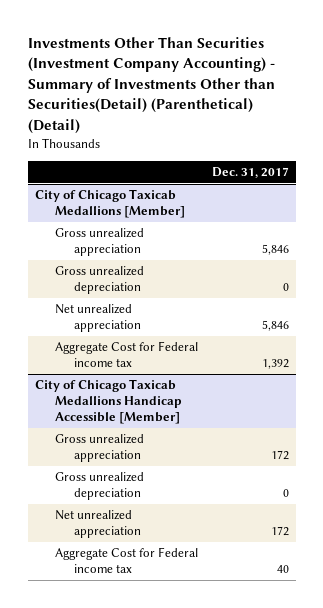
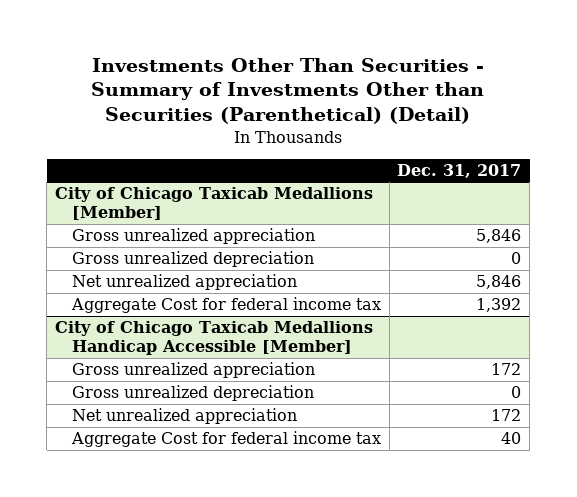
- Investments Other Than Securities (Investment Company Accounting) - Summary of Investments Other than Securities(Detail) (Parenthetical) (Detail)
+ Investments Other Than Securities - Summary of Investments Other than Securities (Parenthetical) (Detail)
@ City of Chicago Taxicab Medallions [Member]
- Aggregate Cost for Federal income tax | 1,392
+ Aggregate Cost for federal income tax | 1,392
@ City of Chicago Taxicab Medallions Handicap Accessible [Member]
- Aggregate Cost for Federal income tax | 40
+ Aggregate Cost for federal income tax | 40

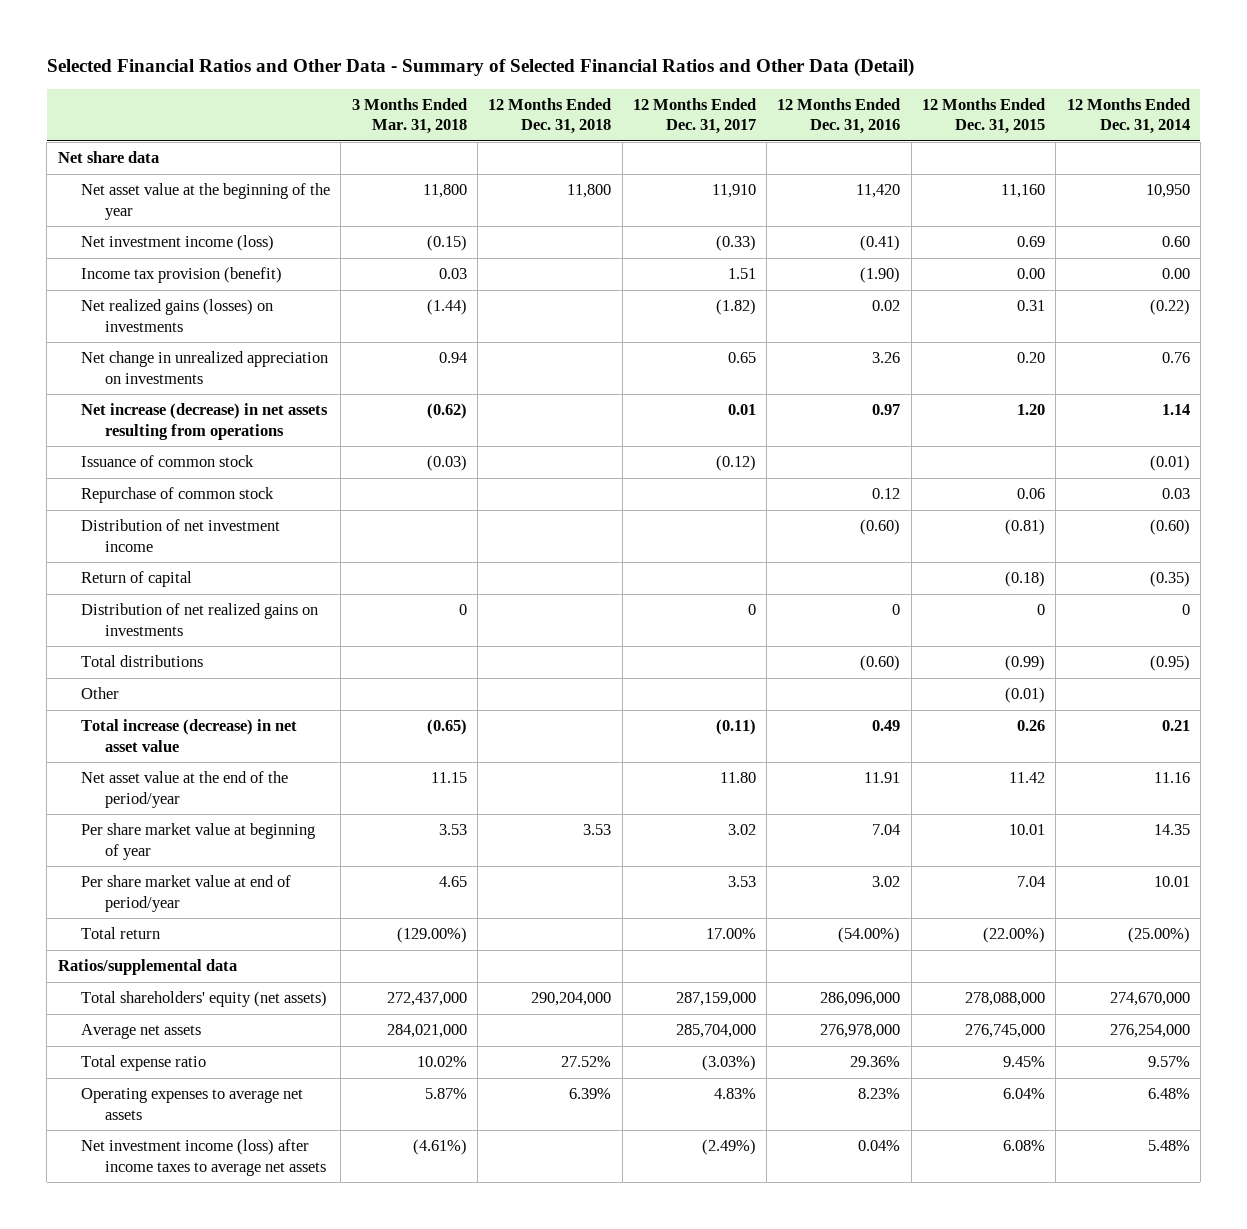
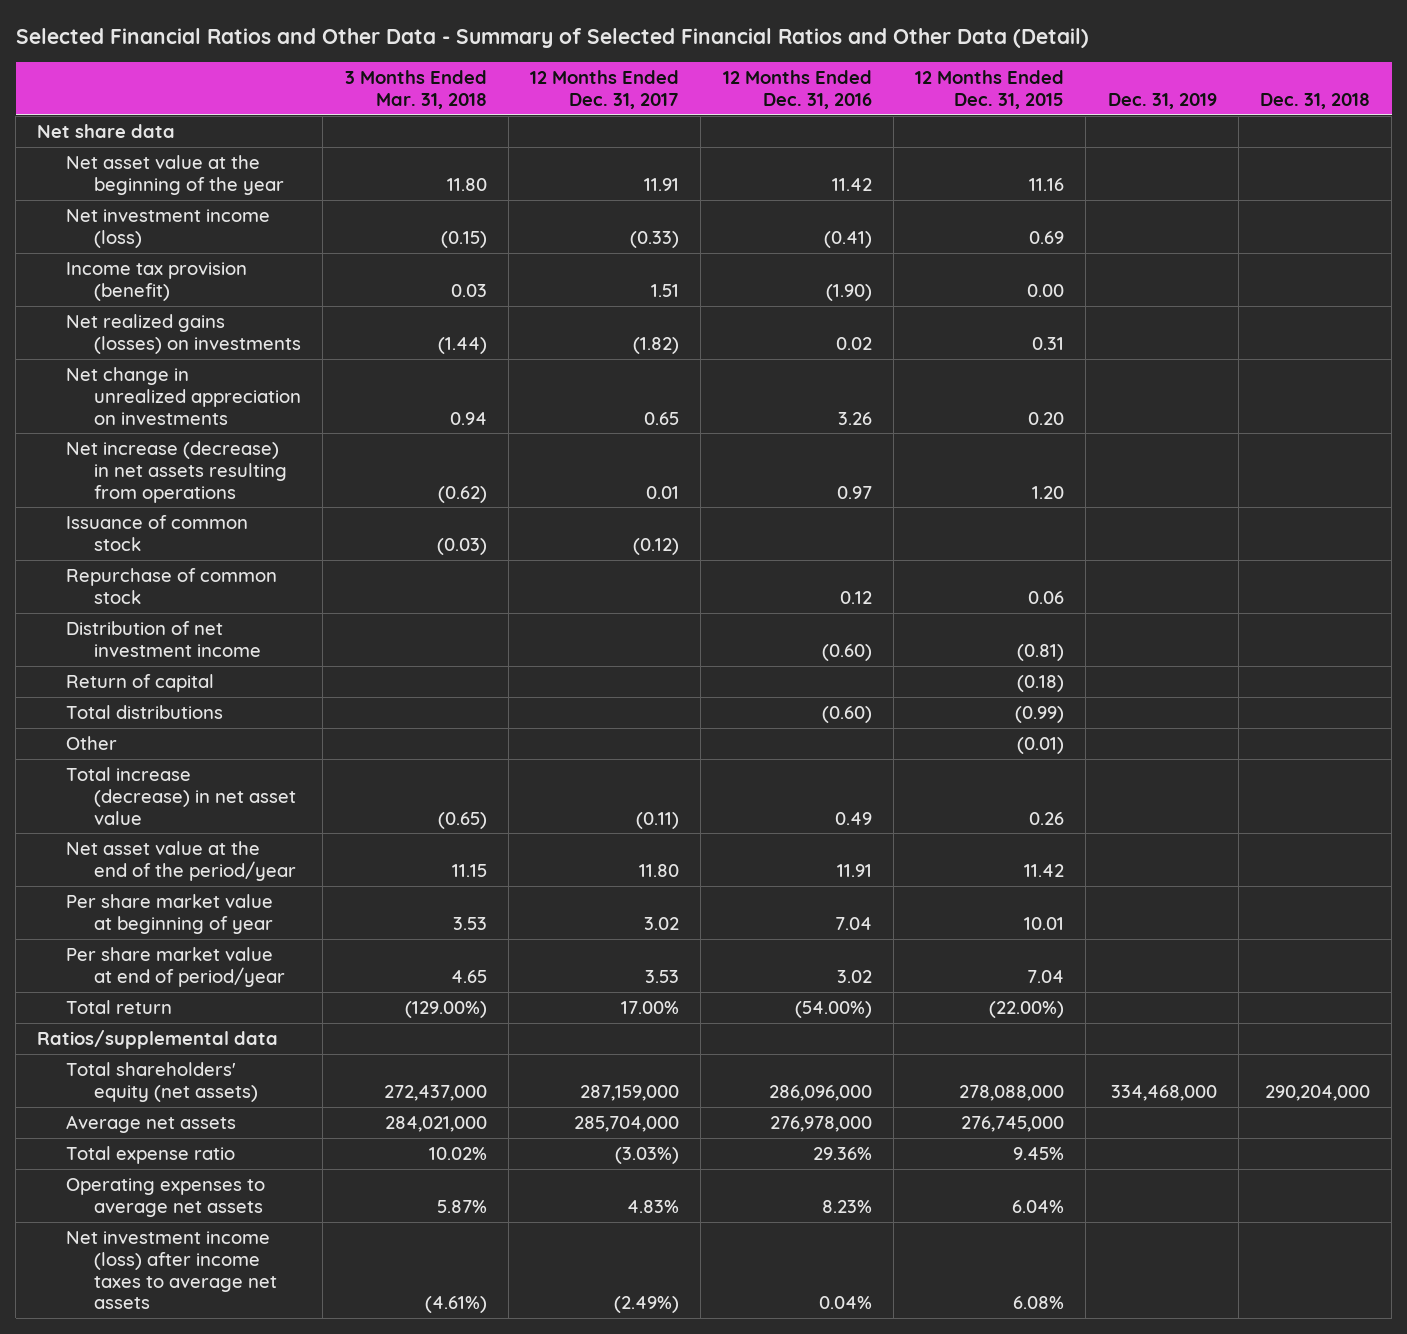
- | 3 Months Ended Mar. 31, 2018 | 12 Months Ended Dec. 31, 2018 | 12 Months Ended Dec. 31, 2017 | 12 Months Ended Dec. 31, 2016 | 12 Months Ended Dec. 31, 2015 | 12 Months Ended Dec. 31, 2014
+ | 3 Months Ended Mar. 31, 2018 | 12 Months Ended Dec. 31, 2017 | 12 Months Ended Dec. 31, 2016 | 12 Months Ended Dec. 31, 2015 | Dec. 31, 2019 | Dec. 31, 2018
- Net asset value at the beginning of the year | 11,800 | 11,800 | 11,910 | 11,420 | 11,160 | 10,950
+ Net asset value at the beginning of the year | 11.80 | 11.91 | 11.42 | 11.16 | |
- Distribution of net realized gains on investments | 0 | | 0 | 0 | 0 | 0

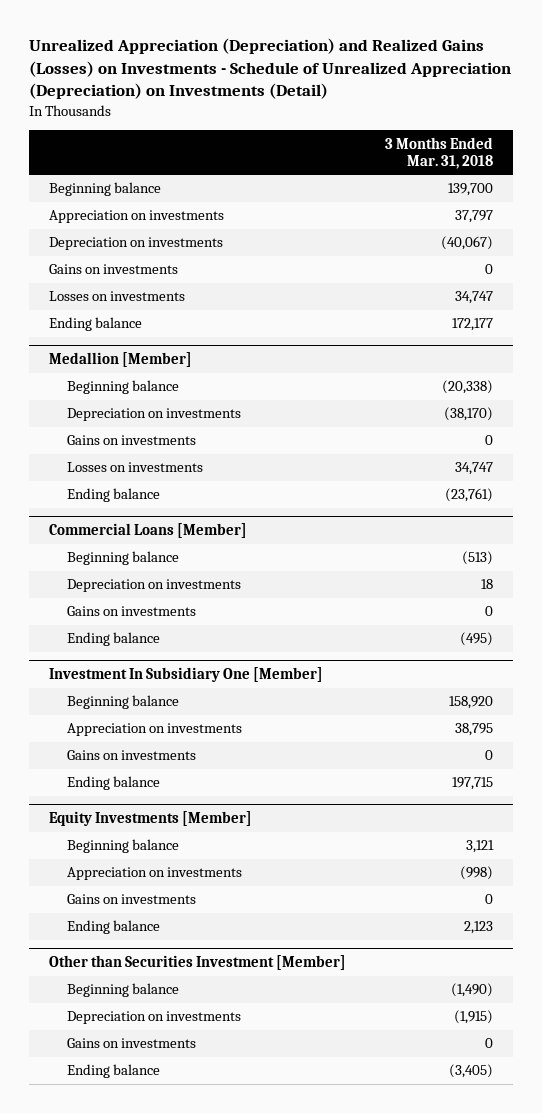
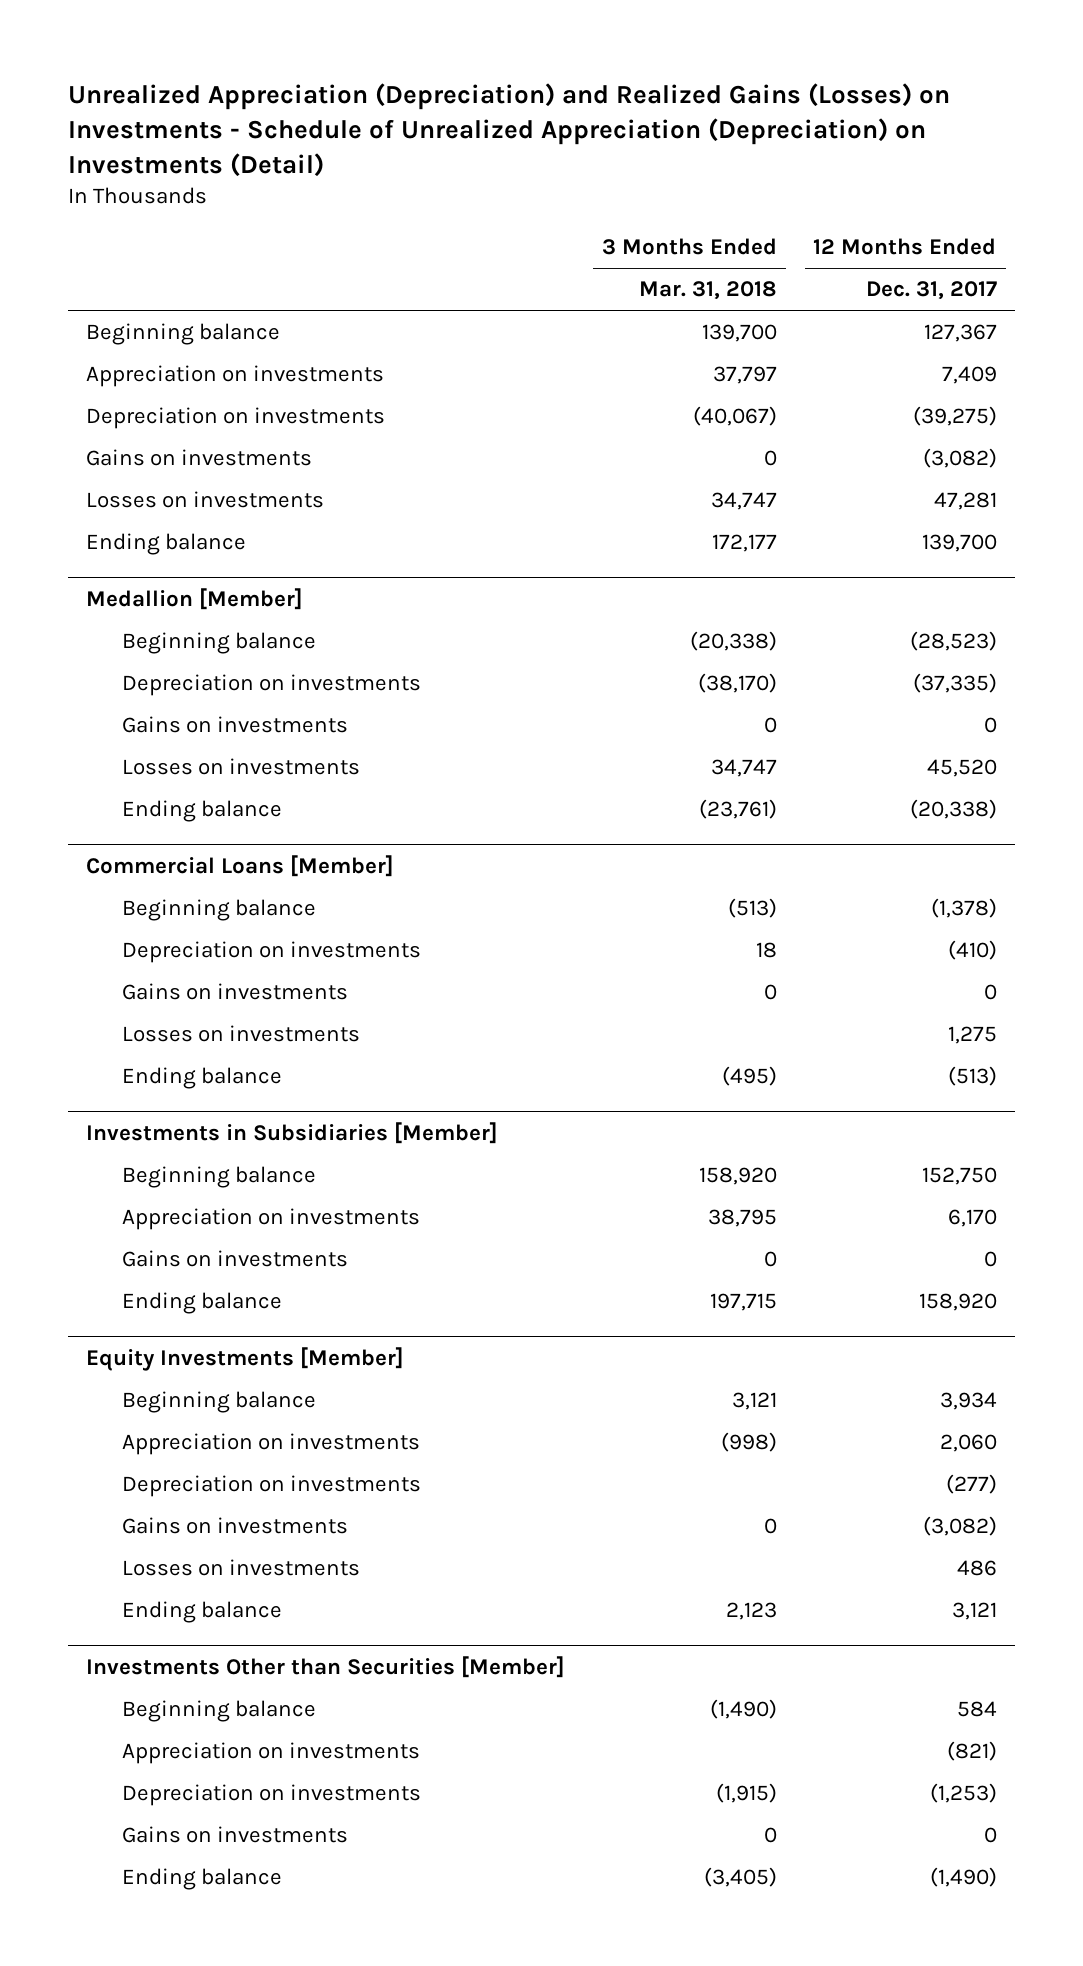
- | 3 Months Ended Mar. 31, 2018
+ | 3 Months Ended Mar. 31, 2018 | 12 Months Ended Dec. 31, 2017
@ Commercial Loans [Member]
+ Losses on investments | | 1,275
- Investment In Subsidiary One [Member]
+ Investments in Subsidiaries [Member]
@ Equity Investments [Member]
+ Depreciation on investments | | (277)
+ Losses on investments | | 486
- Other than Securities Investment [Member]
+ Investments Other than Securities [Member]
+ Appreciation on investments | | (821)

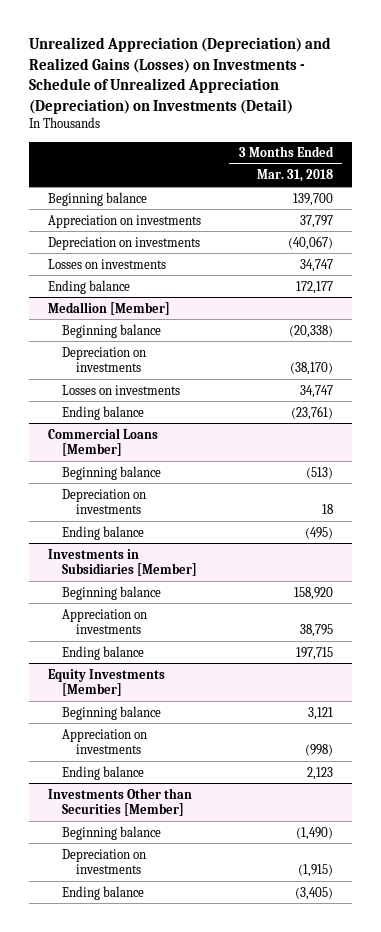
- | 3 Months Ended Mar. 31, 2018 | 12 Months Ended Dec. 31, 2017
+ | 3 Months Ended Mar. 31, 2018
- Gains on investments | 0 | (3,082)
@ Medallion [Member]
- Gains on investments | 0 | 0
@ Commercial Loans [Member]
- Gains on investments | 0 | 0
- Losses on investments | | 1,275
@ Investments in Subsidiaries [Member]
- Gains on investments | 0 | 0
@ Equity Investments [Member]
- Depreciation on investments | | (277)
- Gains on investments | 0 | (3,082)
- Losses on investments | | 486
@ Investments Other than Securities [Member]
- Appreciation on investments | | (821)
- Gains on investments | 0 | 0

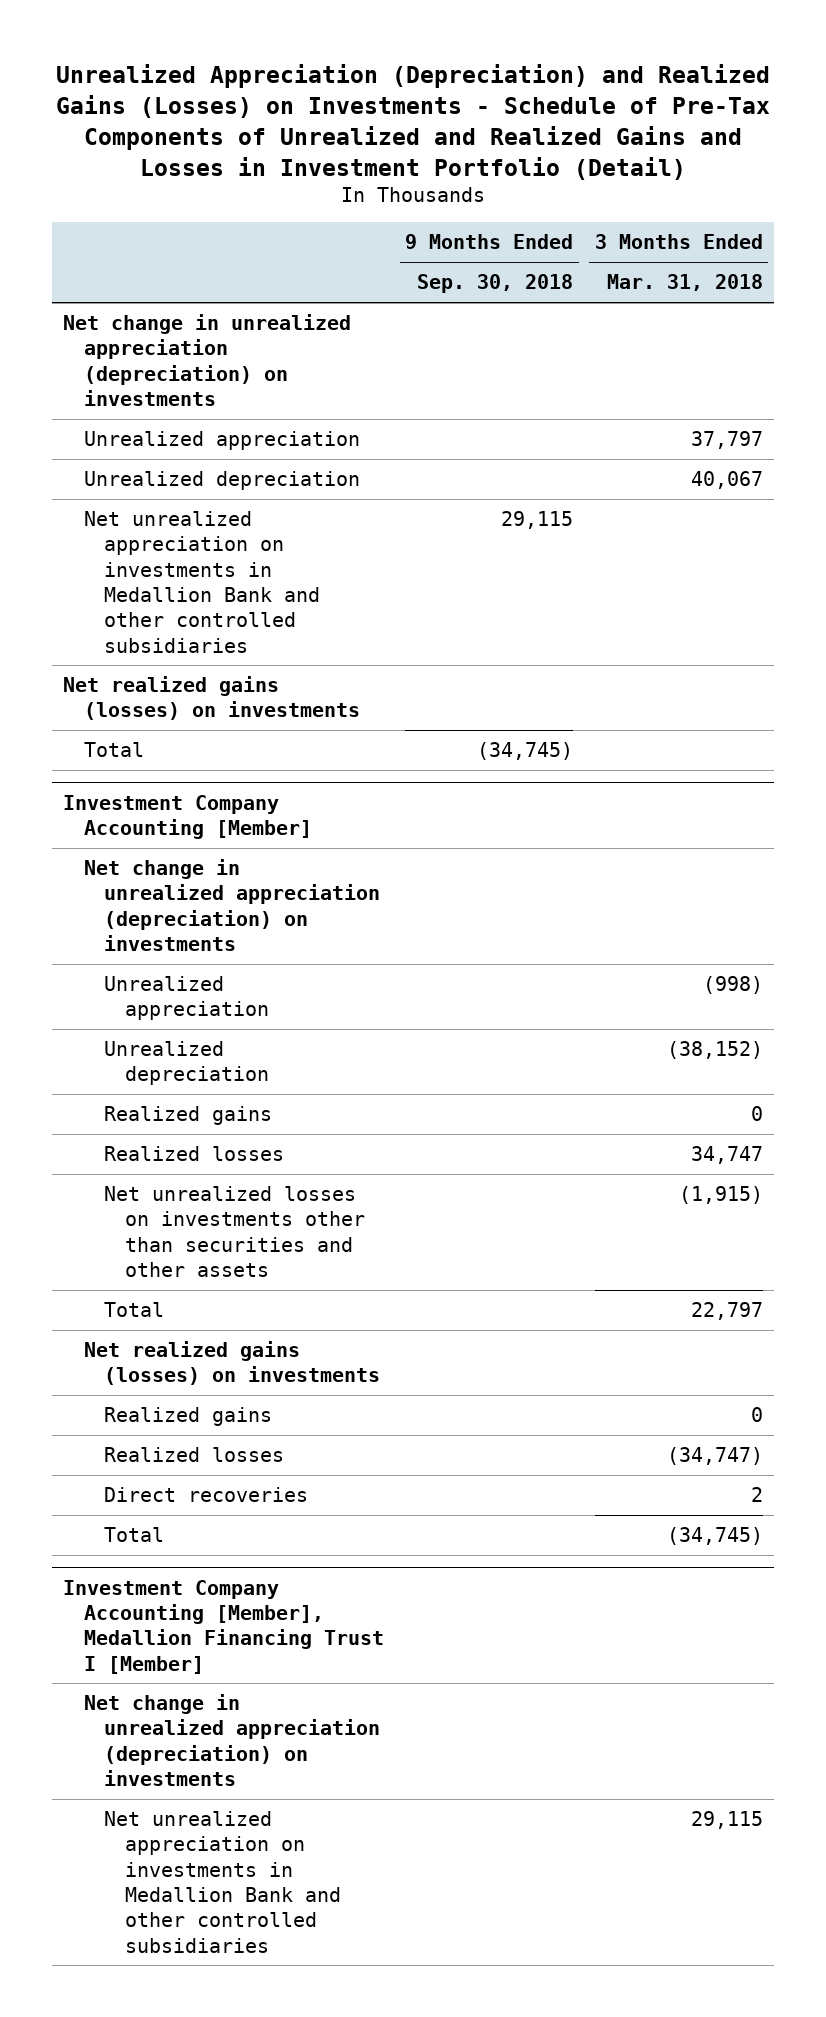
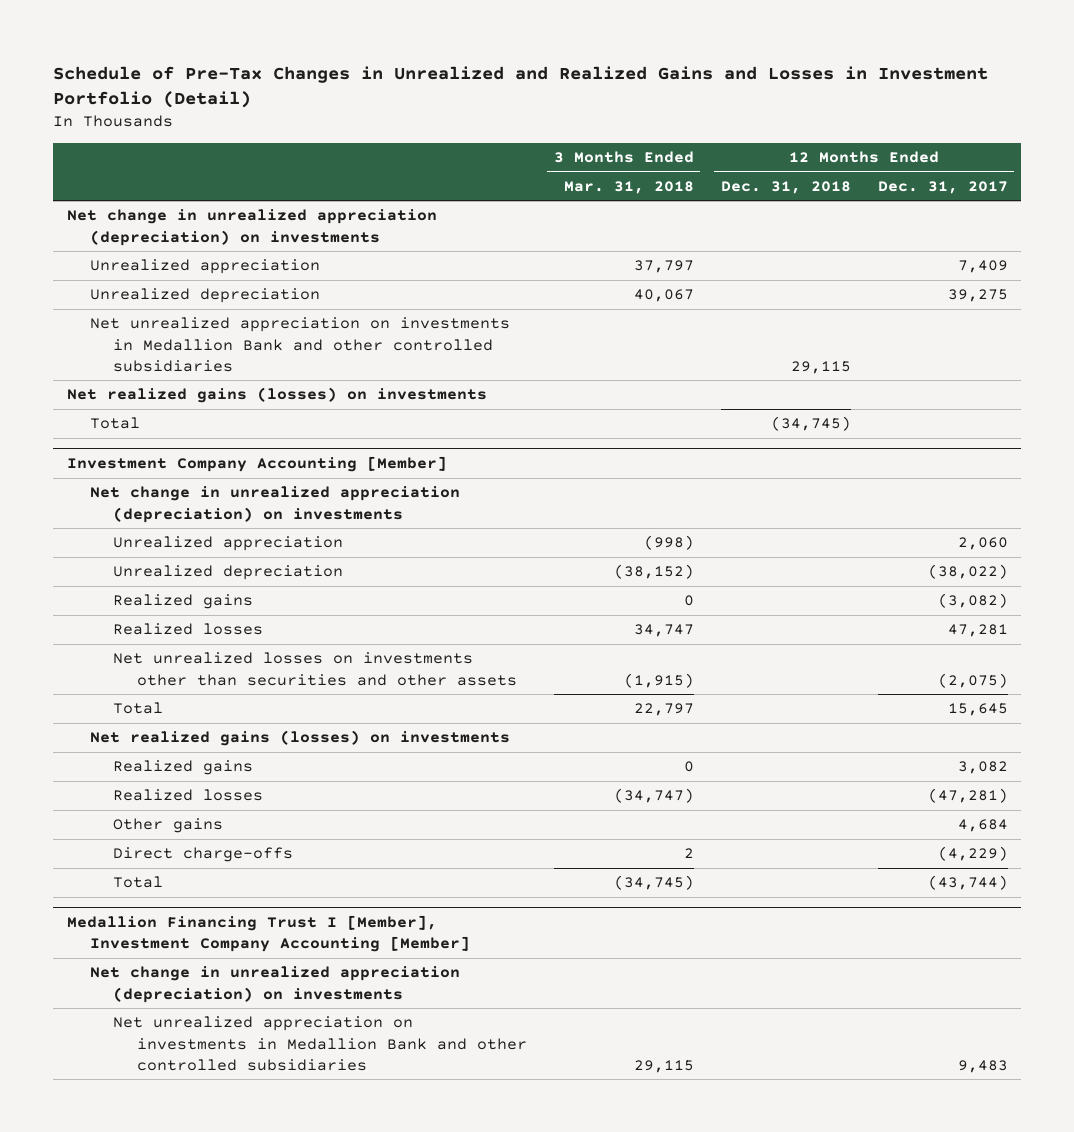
- Unrealized Appreciation (Depreciation) and Realized Gains (Losses) on Investments - Schedule of Pre-Tax Components of Unrealized and Realized Gains and Losses in Investment Portfolio (Detail)
+ Schedule of Pre-Tax Changes in Unrealized and Realized Gains and Losses in Investment Portfolio (Detail)
- | 9 Months Ended Sep. 30, 2018 | 3 Months Ended Mar. 31, 2018
+ | 3 Months Ended Mar. 31, 2018 | 12 Months Ended Dec. 31, 2018 | 12 Months Ended Dec. 31, 2017
@ Investment Company Accounting [Member]
- Direct recoveries | | 2
+ Other gains | | | 4,684
+ Direct charge-offs | 2 | | (4,229)
- Investment Company Accounting [Member], Medallion Financing Trust I [Member]
+ Medallion Financing Trust I [Member], Investment Company Accounting [Member]

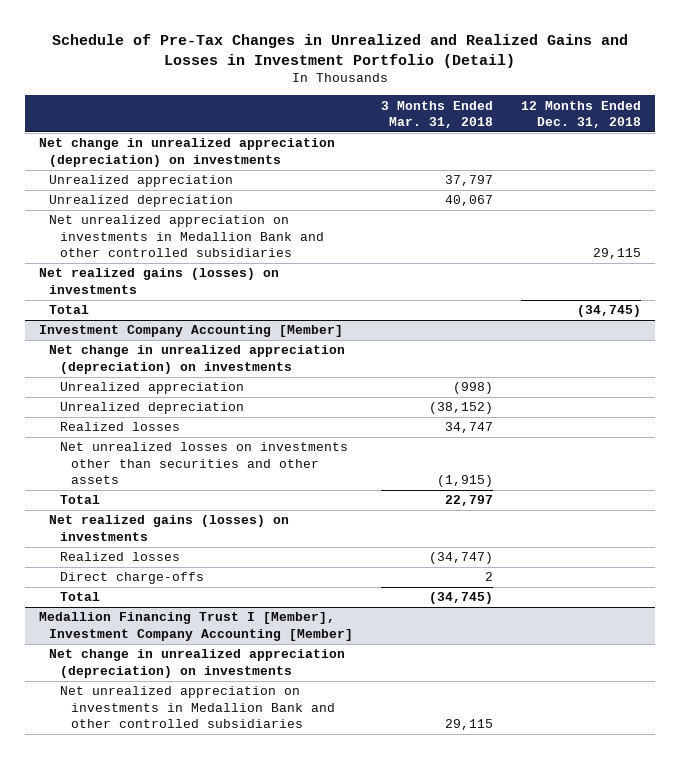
- | 3 Months Ended Mar. 31, 2018 | 12 Months Ended Dec. 31, 2018 | 12 Months Ended Dec. 31, 2017
+ | 3 Months Ended Mar. 31, 2018 | 12 Months Ended Dec. 31, 2018
@ Investment Company Accounting [Member]
- Realized gains | 0 | | (3,082)
- Realized gains | 0 | | 3,082
- Other gains | | | 4,684

